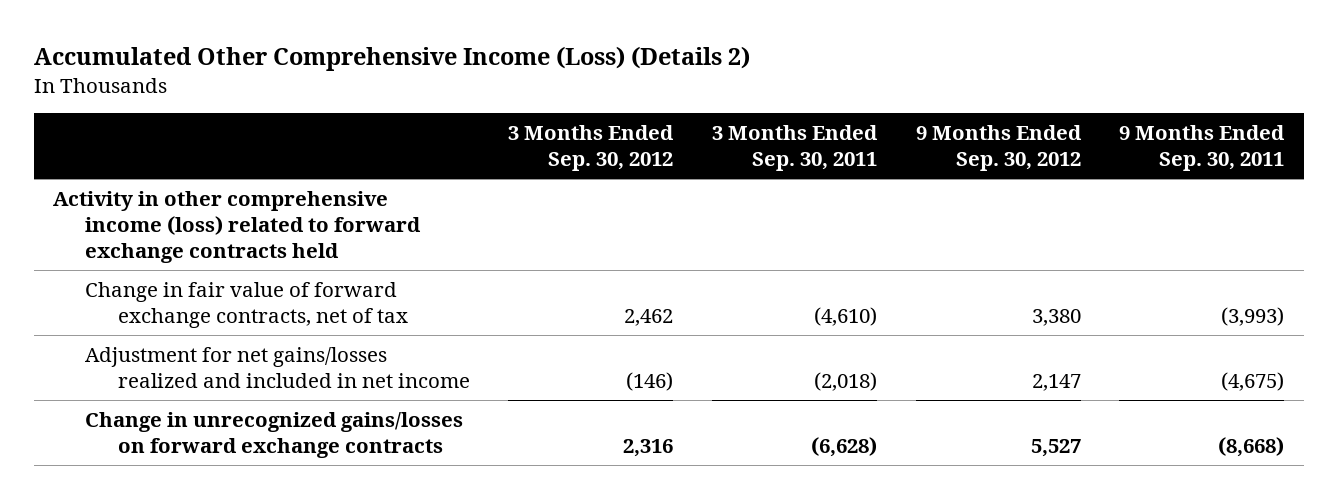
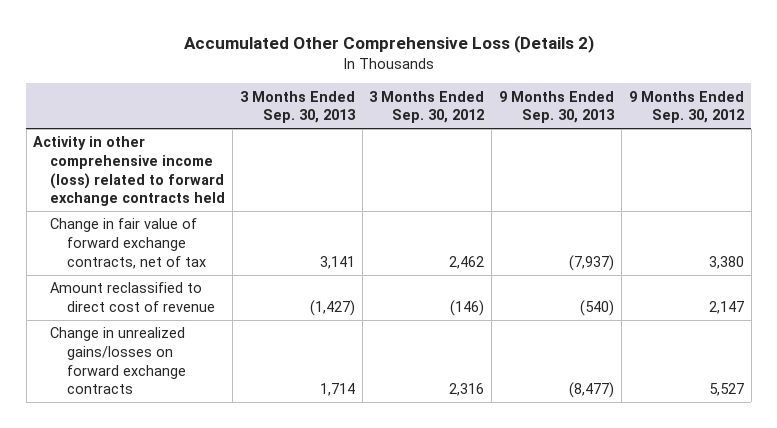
- Accumulated Other Comprehensive Income (Loss) (Details 2)
+ Accumulated Other Comprehensive Loss (Details 2)
- | 3 Months Ended Sep. 30, 2012 | 3 Months Ended Sep. 30, 2011 | 9 Months Ended Sep. 30, 2012 | 9 Months Ended Sep. 30, 2011
+ | 3 Months Ended Sep. 30, 2013 | 3 Months Ended Sep. 30, 2012 | 9 Months Ended Sep. 30, 2013 | 9 Months Ended Sep. 30, 2012
- Adjustment for net gains/losses realized and included in net income | (146) | (2,018) | 2,147 | (4,675)
- Change in unrecognized gains/losses on forward exchange contracts | 2,316 | (6,628) | 5,527 | (8,668)
+ Amount reclassified to direct cost of revenue | (1,427) | (146) | (540) | 2,147
+ Change in unrealized gains/losses on forward exchange contracts | 1,714 | 2,316 | (8,477) | 5,527

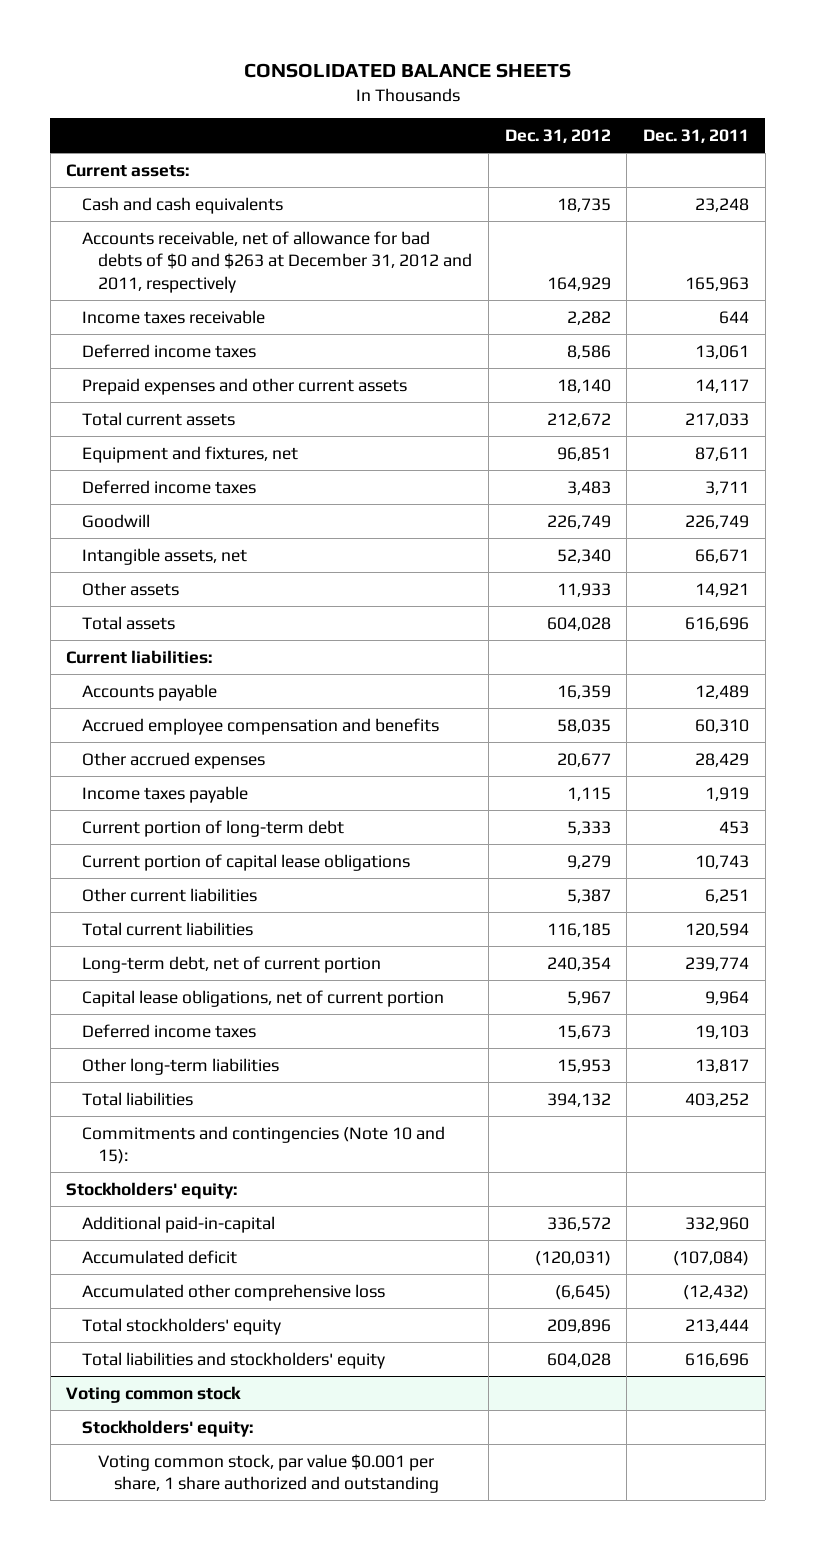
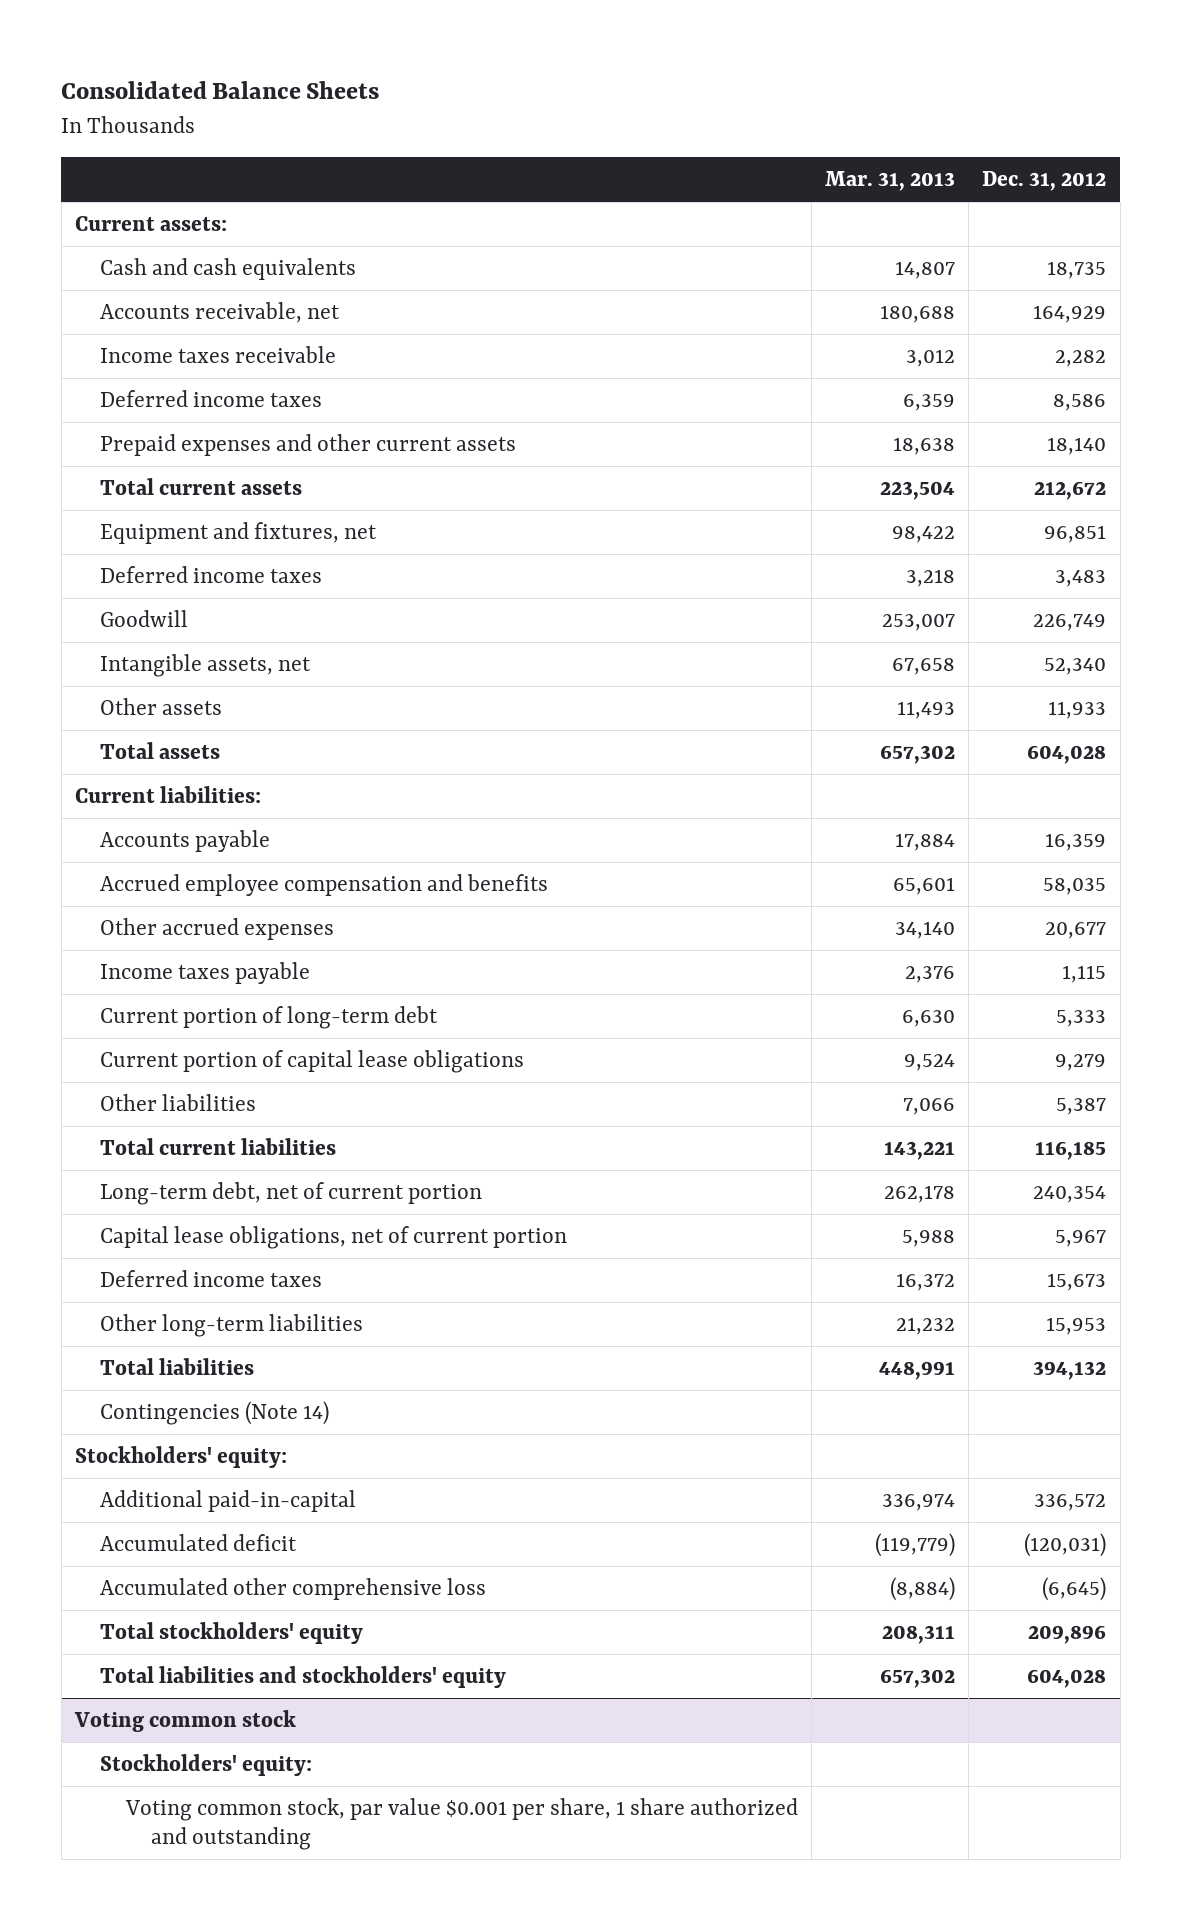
- CONSOLIDATED BALANCE SHEETS
+ Consolidated Balance Sheets
- | Dec. 31, 2012 | Dec. 31, 2011
+ | Mar. 31, 2013 | Dec. 31, 2012
- Accounts receivable, net of allowance for bad debts of $0 and $263 at December 31, 2012 and 2011, respectively | 164,929 | 165,963
+ Accounts receivable, net | 180,688 | 164,929
- Other current liabilities | 5,387 | 6,251
+ Other liabilities | 7,066 | 5,387
- Commitments and contingencies (Note 10 and 15):
+ Contingencies (Note 14)

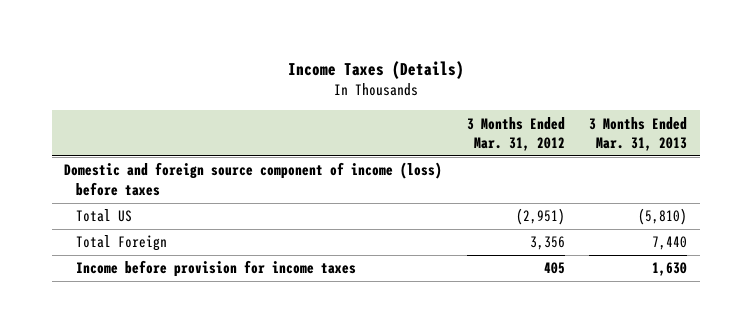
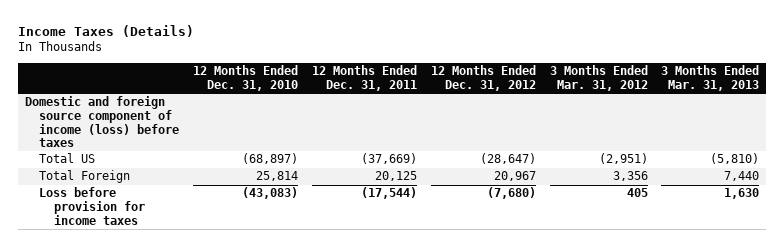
- | 3 Months Ended Mar. 31, 2012 | 3 Months Ended Mar. 31, 2013
+ | 12 Months Ended Dec. 31, 2010 | 12 Months Ended Dec. 31, 2011 | 12 Months Ended Dec. 31, 2012 | 3 Months Ended Mar. 31, 2012 | 3 Months Ended Mar. 31, 2013
- Income before provision for income taxes | 405 | 1,630
+ Loss before provision for income taxes | (43,083) | (17,544) | (7,680) | 405 | 1,630

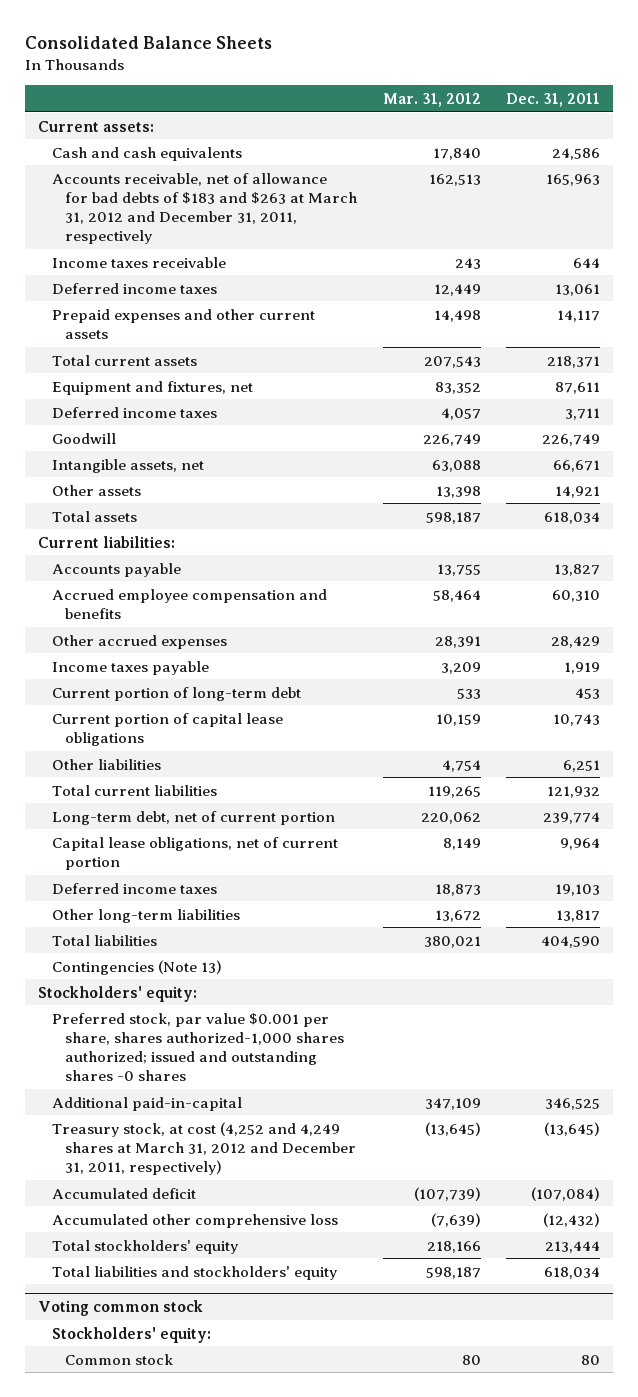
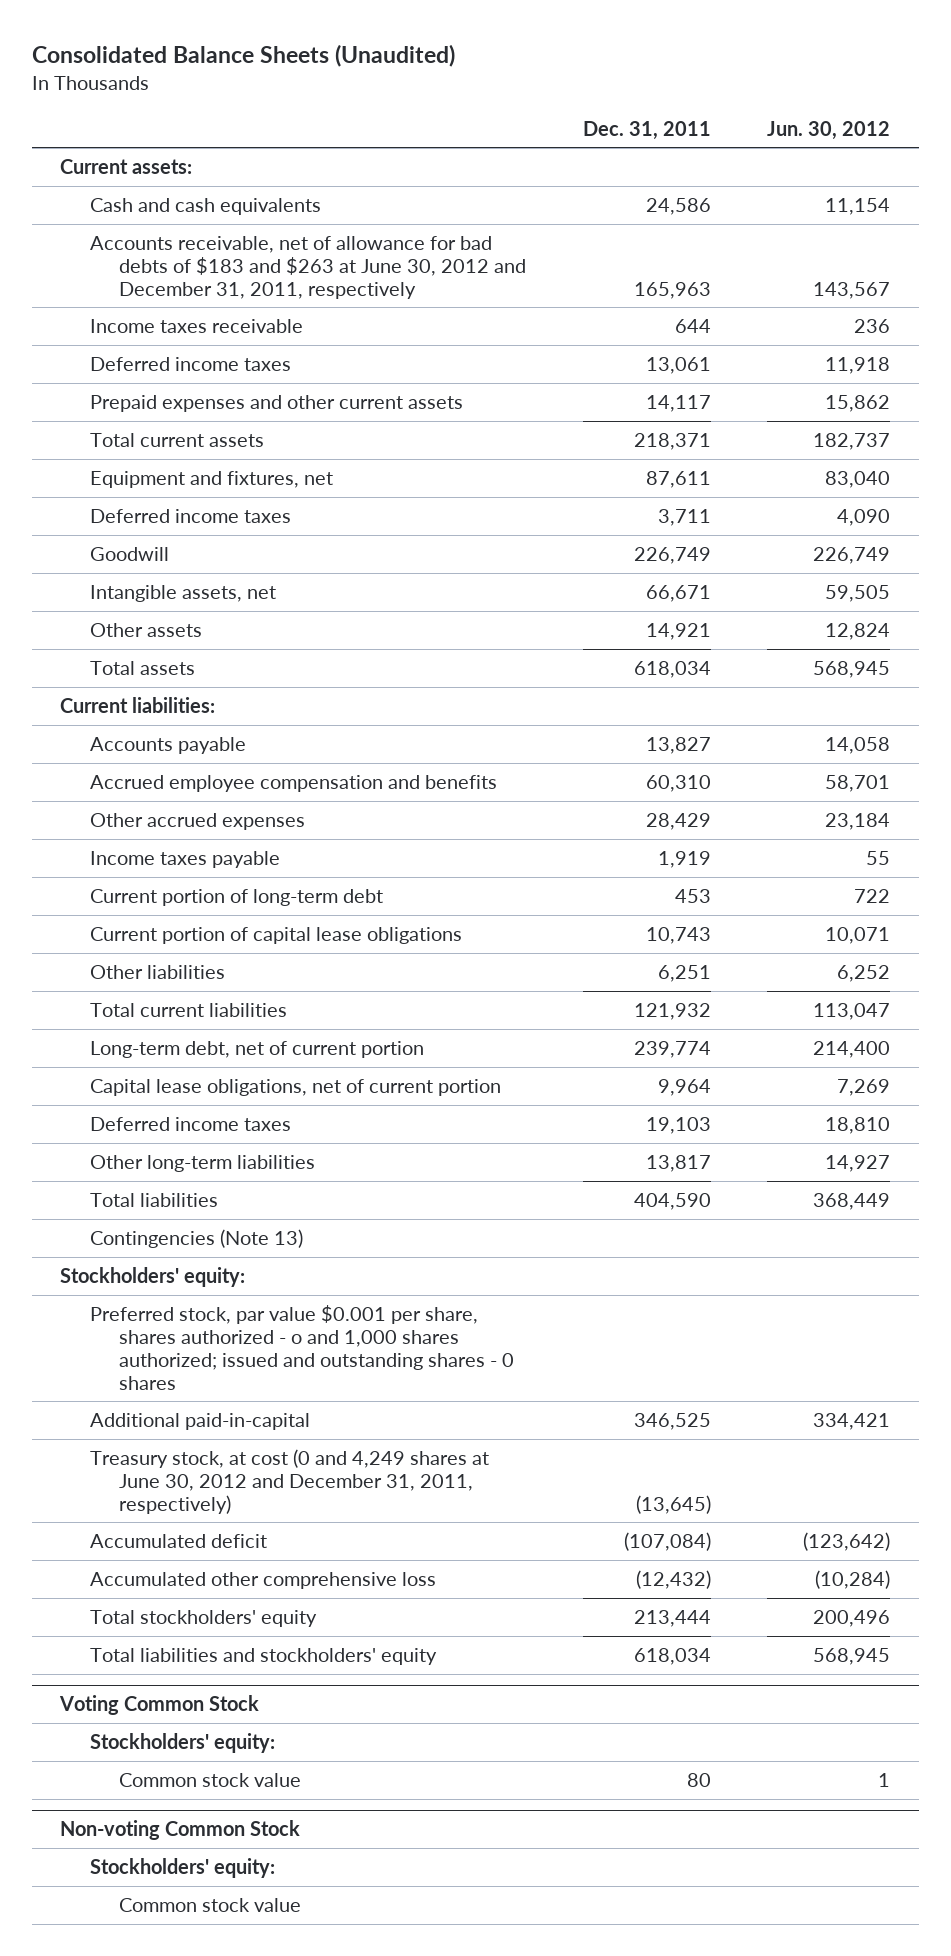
- Consolidated Balance Sheets
+ Consolidated Balance Sheets (Unaudited)
- | Mar. 31, 2012 | Dec. 31, 2011
+ | Dec. 31, 2011 | Jun. 30, 2012
- Accounts receivable, net of allowance for bad debts of $183 and $263 at March 31, 2012 and December 31, 2011, respectively | 162,513 | 165,963
+ Accounts receivable, net of allowance for bad debts of $183 and $263 at June 30, 2012 and December 31, 2011, respectively | 165,963 | 143,567
- Preferred stock, par value $0.001 per share, shares authorized-1,000 shares authorized; issued and outstanding shares -0 shares
+ Preferred stock, par value $0.001 per share, shares authorized - o and 1,000 shares authorized; issued and outstanding shares - 0 shares
- Treasury stock, at cost (4,252 and 4,249 shares at March 31, 2012 and December 31, 2011, respectively) | (13,645) | (13,645)
+ Treasury stock, at cost (0 and 4,249 shares at June 30, 2012 and December 31, 2011, respectively) | (13,645) |
- Voting common stock
+ Voting Common Stock
- Common stock | 80 | 80
+ Common stock value | 80 | 1
+ Non-voting Common Stock
+ Stockholders' equity:
+ Common stock value

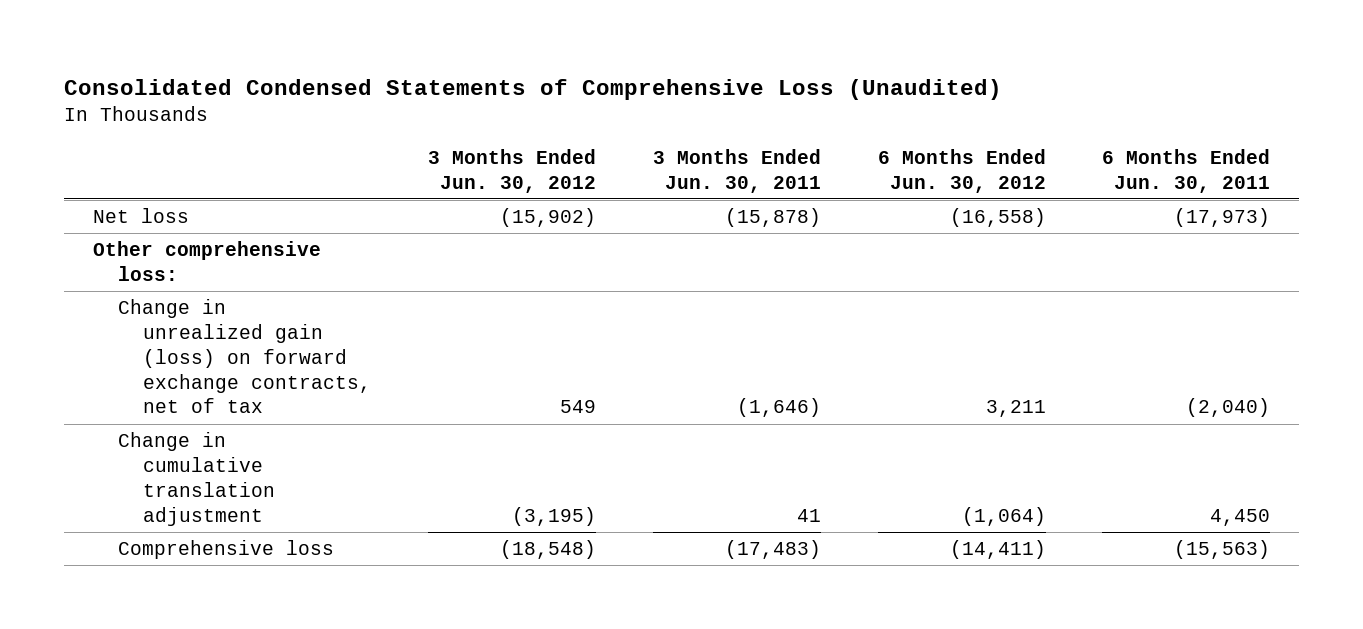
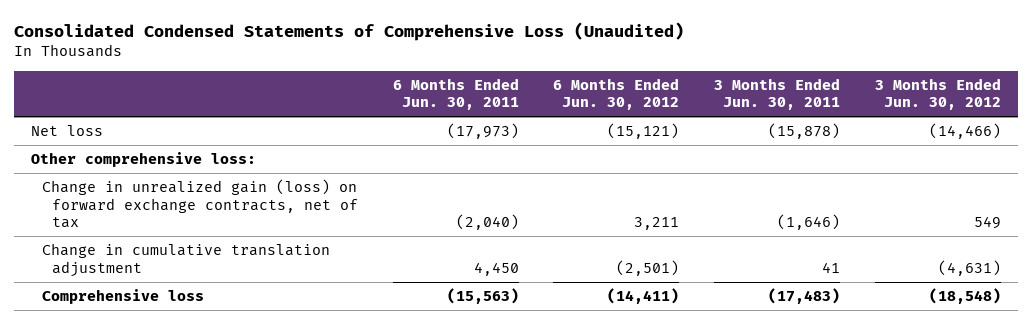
- | 3 Months Ended Jun. 30, 2012 | 3 Months Ended Jun. 30, 2011 | 6 Months Ended Jun. 30, 2012 | 6 Months Ended Jun. 30, 2011
+ | 6 Months Ended Jun. 30, 2011 | 6 Months Ended Jun. 30, 2012 | 3 Months Ended Jun. 30, 2011 | 3 Months Ended Jun. 30, 2012
- Net loss | (15,902) | (15,878) | (16,558) | (17,973)
+ Net loss | (17,973) | (15,121) | (15,878) | (14,466)
- Change in cumulative translation adjustment | (3,195) | 41 | (1,064) | 4,450
+ Change in cumulative translation adjustment | 4,450 | (2,501) | 41 | (4,631)

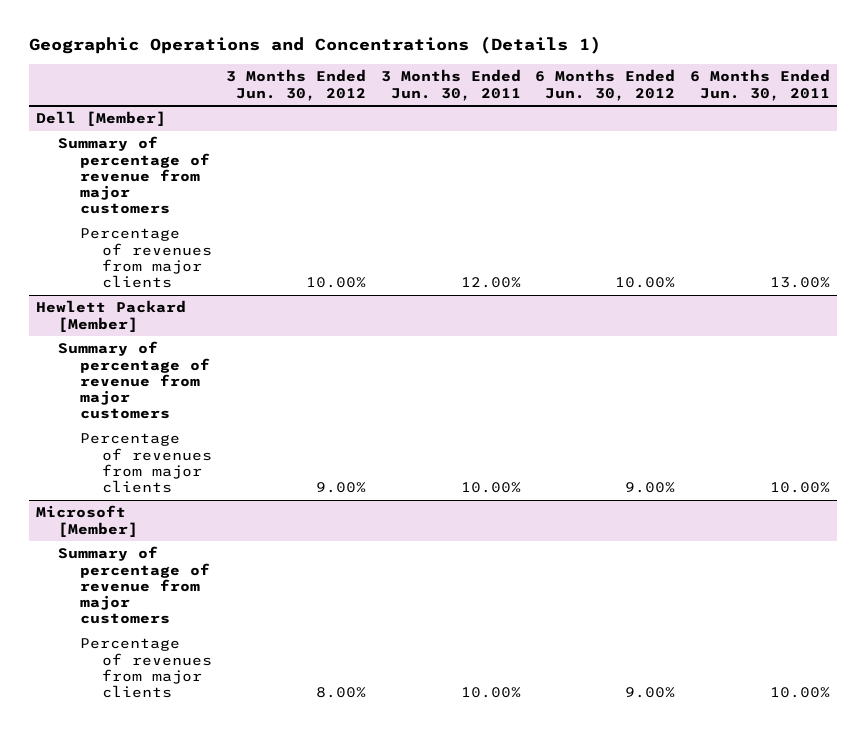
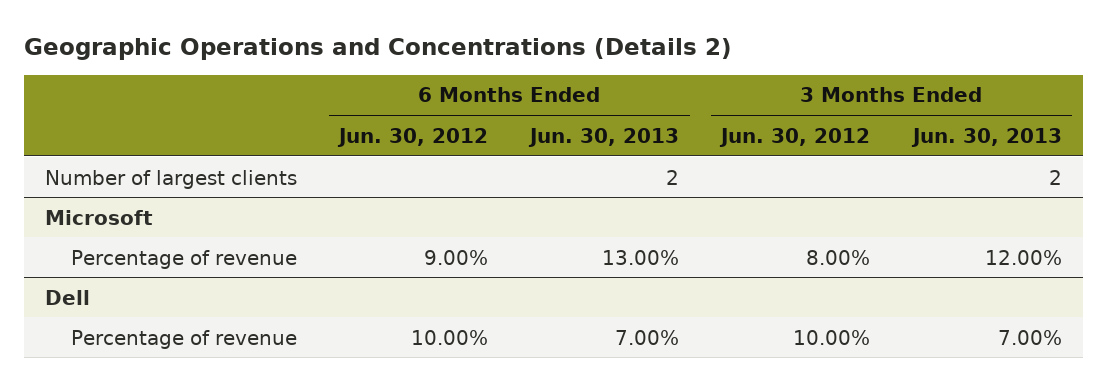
- Geographic Operations and Concentrations (Details 1)
+ Geographic Operations and Concentrations (Details 2)
- | 3 Months Ended Jun. 30, 2012 | 3 Months Ended Jun. 30, 2011 | 6 Months Ended Jun. 30, 2012 | 6 Months Ended Jun. 30, 2011
+ | 6 Months Ended Jun. 30, 2012 | 6 Months Ended Jun. 30, 2013 | 3 Months Ended Jun. 30, 2012 | 3 Months Ended Jun. 30, 2013
- Dell [Member]
- Summary of percentage of revenue from major customers
- Percentage of revenues from major clients | 10.00% | 12.00% | 10.00% | 13.00%
- Hewlett Packard [Member]
- Summary of percentage of revenue from major customers
- Percentage of revenues from major clients | 9.00% | 10.00% | 9.00% | 10.00%
- Microsoft [Member]
- Summary of percentage of revenue from major customers
- Percentage of revenues from major clients | 8.00% | 10.00% | 9.00% | 10.00%
+ Number of largest clients | | 2 | | 2
+ Microsoft
+ Percentage of revenue | 9.00% | 13.00% | 8.00% | 12.00%
+ Dell
+ Percentage of revenue | 10.00% | 7.00% | 10.00% | 7.00%

